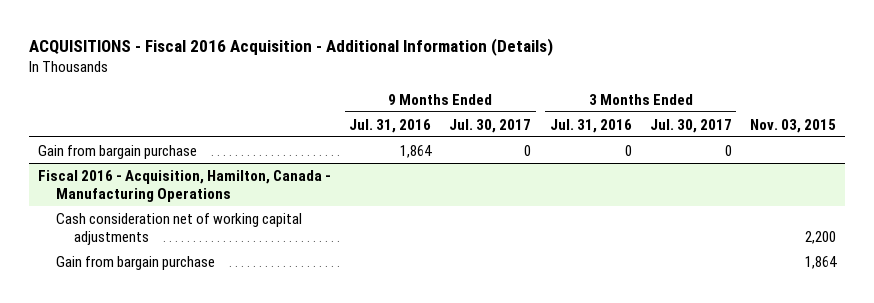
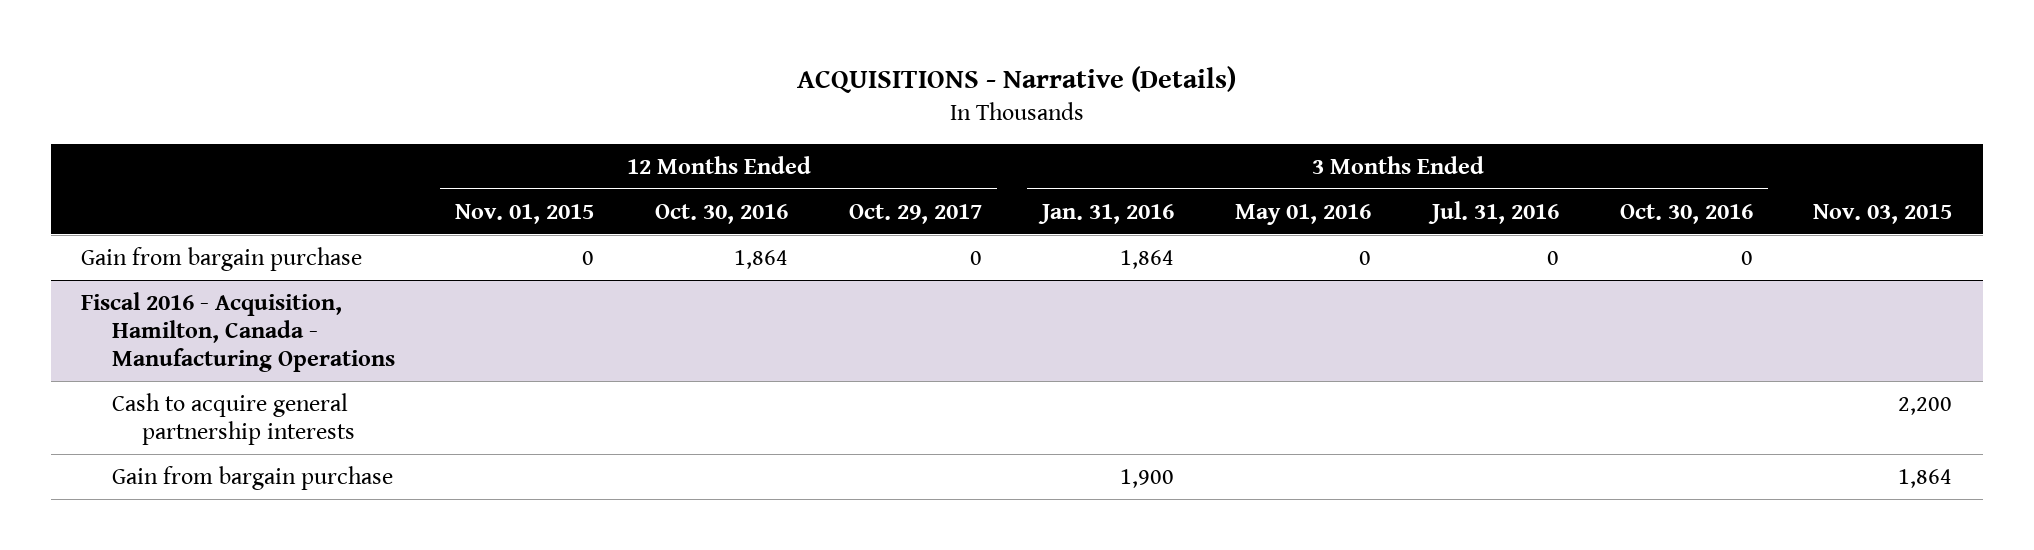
- ACQUISITIONS - Fiscal 2016 Acquisition - Additional Information (Details)
+ ACQUISITIONS - Narrative (Details)
- | 9 Months Ended Jul. 31, 2016 | 9 Months Ended Jul. 30, 2017 | 3 Months Ended Jul. 31, 2016 | 3 Months Ended Jul. 30, 2017 | Nov. 03, 2015
+ | 12 Months Ended Nov. 01, 2015 | 12 Months Ended Oct. 30, 2016 | 12 Months Ended Oct. 29, 2017 | 3 Months Ended Jan. 31, 2016 | 3 Months Ended May 01, 2016 | 3 Months Ended Jul. 31, 2016 | 3 Months Ended Oct. 30, 2016 | Nov. 03, 2015
@ Fiscal 2016 - Acquisition, Hamilton, Canada - Manufacturing Operations
- Cash consideration net of working capital adjustments | | | | | 2,200
+ Cash to acquire general partnership interests | | | | | | | | 2,200

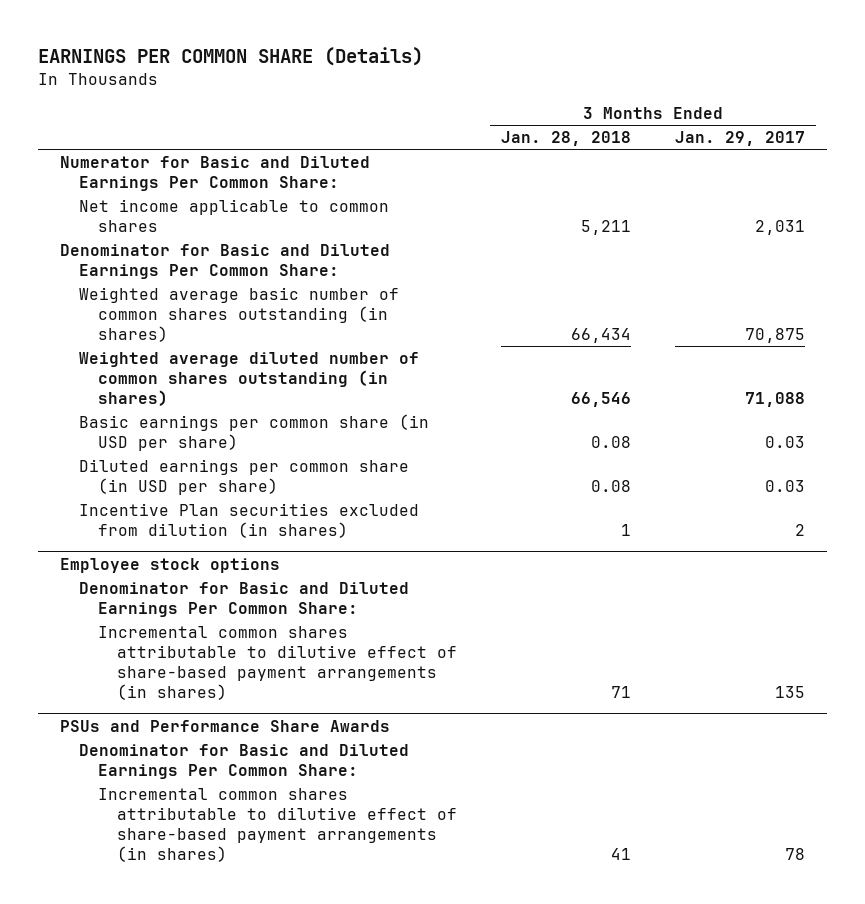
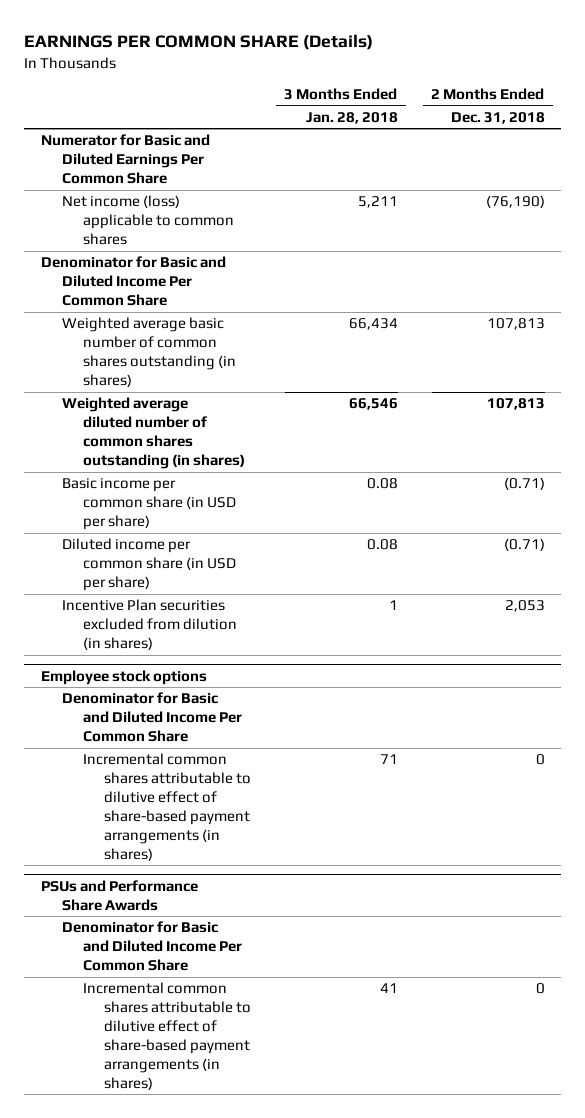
- | 3 Months Ended Jan. 28, 2018 | 3 Months Ended Jan. 29, 2017
+ | 3 Months Ended Jan. 28, 2018 | 2 Months Ended Dec. 31, 2018
- Numerator for Basic and Diluted Earnings Per Common Share:
- Net income applicable to common shares | 5,211 | 2,031
- Denominator for Basic and Diluted Earnings Per Common Share:
+ Numerator for Basic and Diluted Earnings Per Common Share
+ Net income (loss) applicable to common shares | 5,211 | (76,190)
+ Denominator for Basic and Diluted Income Per Common Share
- Basic earnings per common share (in USD per share) | 0.08 | 0.03
- Diluted earnings per common share (in USD per share) | 0.08 | 0.03
+ Basic income per common share (in USD per share) | 0.08 | (0.71)
+ Diluted income per common share (in USD per share) | 0.08 | (0.71)
@ Employee stock options
- Denominator for Basic and Diluted Earnings Per Common Share:
+ Denominator for Basic and Diluted Income Per Common Share
@ PSUs and Performance Share Awards
- Denominator for Basic and Diluted Earnings Per Common Share:
+ Denominator for Basic and Diluted Income Per Common Share

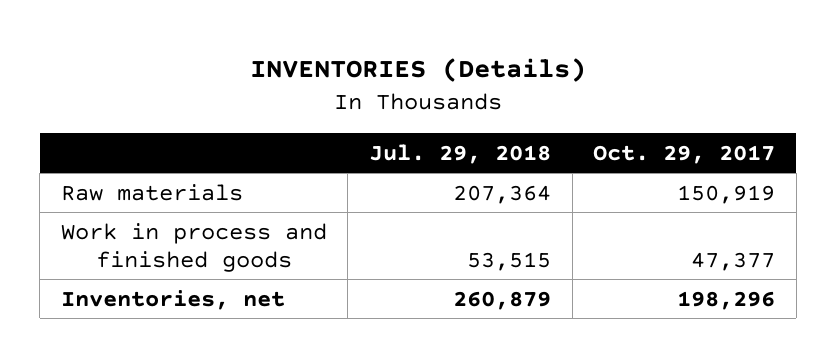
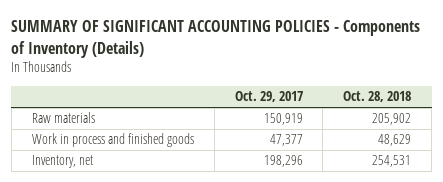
- INVENTORIES (Details)
+ SUMMARY OF SIGNIFICANT ACCOUNTING POLICIES - Components of Inventory (Details)
- | Jul. 29, 2018 | Oct. 29, 2017
+ | Oct. 29, 2017 | Oct. 28, 2018
- Inventories, net | 260,879 | 198,296
+ Inventory, net | 198,296 | 254,531

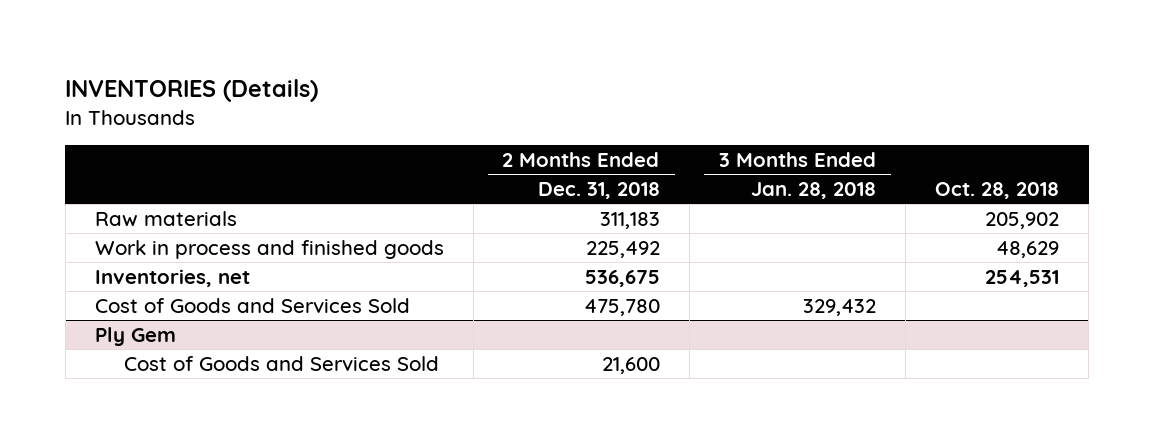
- SUMMARY OF SIGNIFICANT ACCOUNTING POLICIES - Components of Inventory (Details)
+ INVENTORIES (Details)
- | Oct. 29, 2017 | Oct. 28, 2018
+ | 2 Months Ended Dec. 31, 2018 | 3 Months Ended Jan. 28, 2018 | Oct. 28, 2018
- Inventory, net | 198,296 | 254,531
+ Inventories, net | 536,675 | | 254,531
+ Cost of Goods and Services Sold | 475,780 | 329,432 |
+ Ply Gem
+ Cost of Goods and Services Sold | 21,600 | |

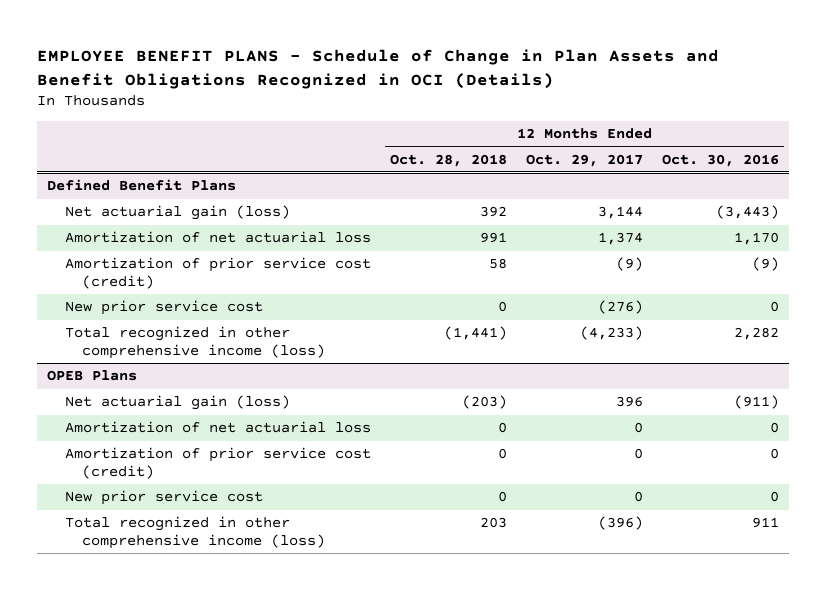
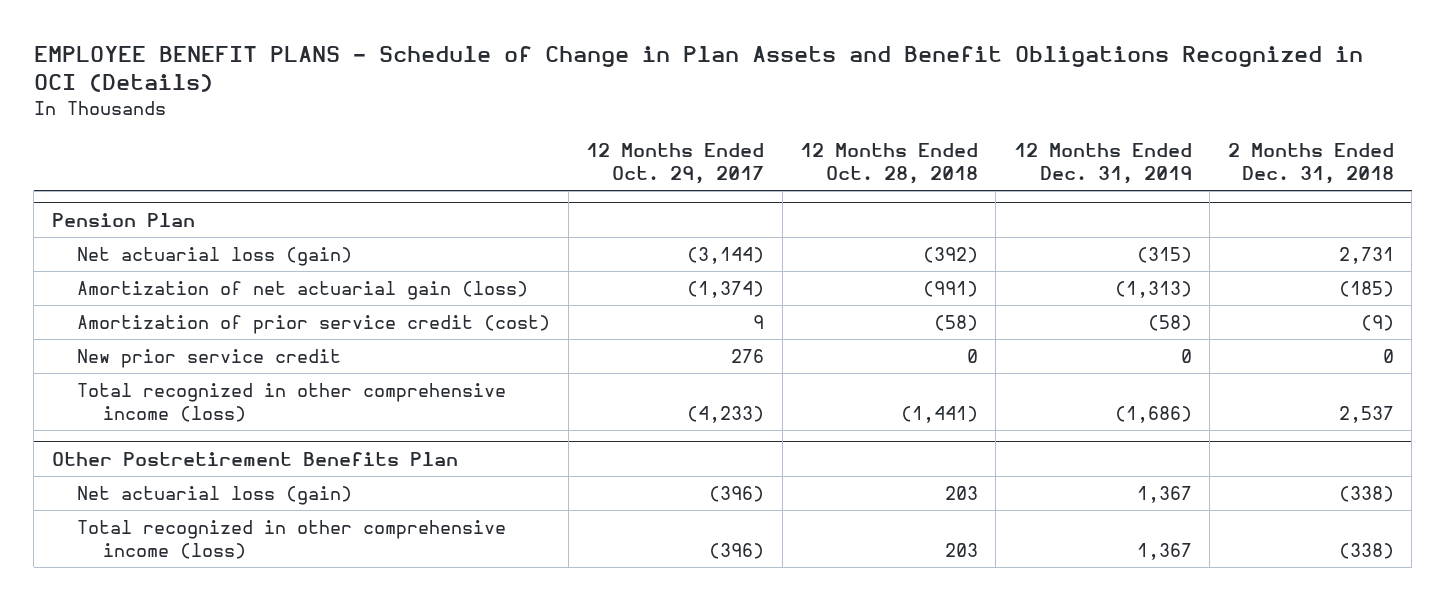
- | 12 Months Ended Oct. 28, 2018 | 12 Months Ended Oct. 29, 2017 | 12 Months Ended Oct. 30, 2016
+ | 12 Months Ended Oct. 29, 2017 | 12 Months Ended Oct. 28, 2018 | 12 Months Ended Dec. 31, 2019 | 2 Months Ended Dec. 31, 2018
- Defined Benefit Plans
- Net actuarial gain (loss) | 392 | 3,144 | (3,443)
- Amortization of net actuarial loss | 991 | 1,374 | 1,170
- Amortization of prior service cost (credit) | 58 | (9) | (9)
- New prior service cost | 0 | (276) | 0
+ Pension Plan
+ Net actuarial loss (gain) | (3,144) | (392) | (315) | 2,731
+ Amortization of net actuarial gain (loss) | (1,374) | (991) | (1,313) | (185)
+ Amortization of prior service credit (cost) | 9 | (58) | (58) | (9)
+ New prior service credit | 276 | 0 | 0 | 0
- OPEB Plans
- Net actuarial gain (loss) | (203) | 396 | (911)
- Amortization of net actuarial loss | 0 | 0 | 0
- Amortization of prior service cost (credit) | 0 | 0 | 0
- New prior service cost | 0 | 0 | 0
+ Other Postretirement Benefits Plan
+ Net actuarial loss (gain) | (396) | 203 | 1,367 | (338)

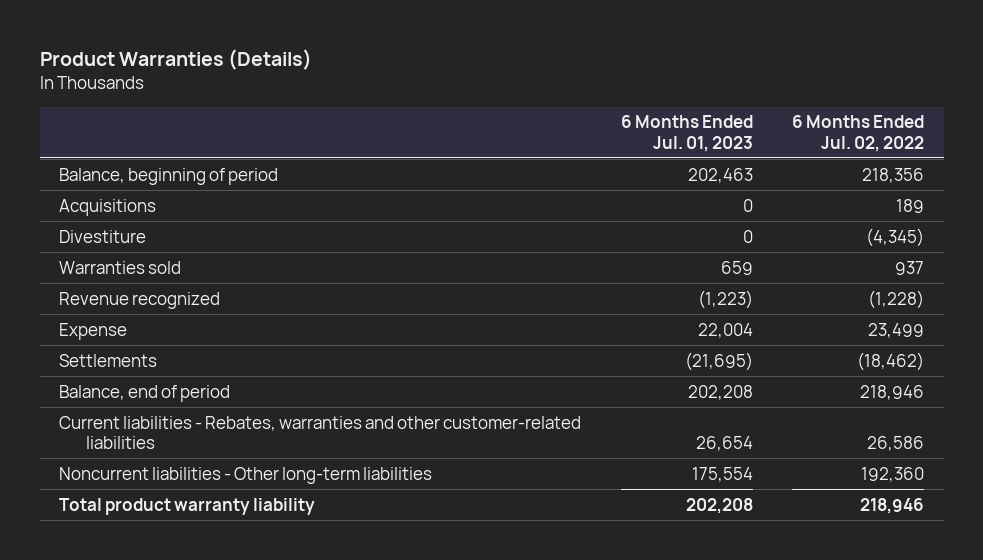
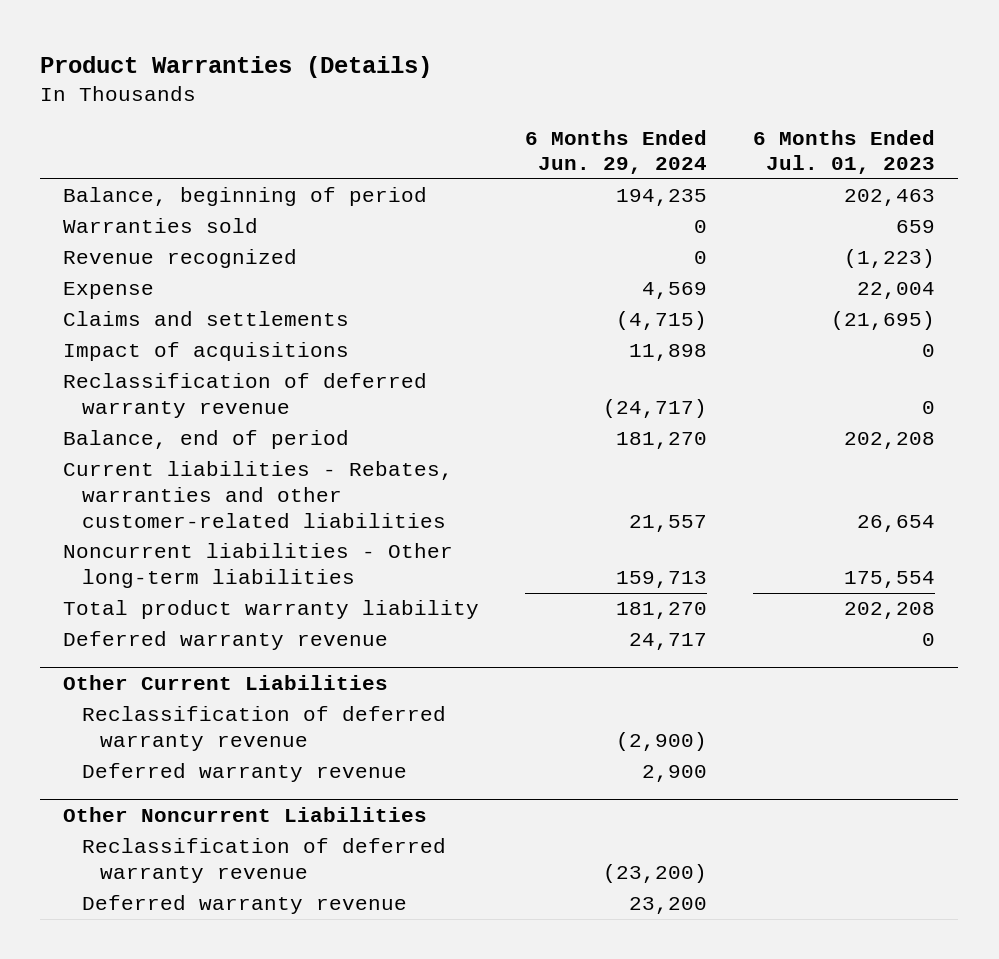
- | 6 Months Ended Jul. 01, 2023 | 6 Months Ended Jul. 02, 2022
+ | 6 Months Ended Jun. 29, 2024 | 6 Months Ended Jul. 01, 2023
- Acquisitions | 0 | 189
- Divestiture | 0 | (4,345)
- Settlements | (21,695) | (18,462)
+ Claims and settlements | (4,715) | (21,695)
+ Impact of acquisitions | 11,898 | 0
+ Reclassification of deferred warranty revenue | (24,717) | 0
+ Deferred warranty revenue | 24,717 | 0
+ Other Current Liabilities
+ Reclassification of deferred warranty revenue | (2,900) |
+ Deferred warranty revenue | 2,900 |
+ Other Noncurrent Liabilities
+ Reclassification of deferred warranty revenue | (23,200) |
+ Deferred warranty revenue | 23,200 |

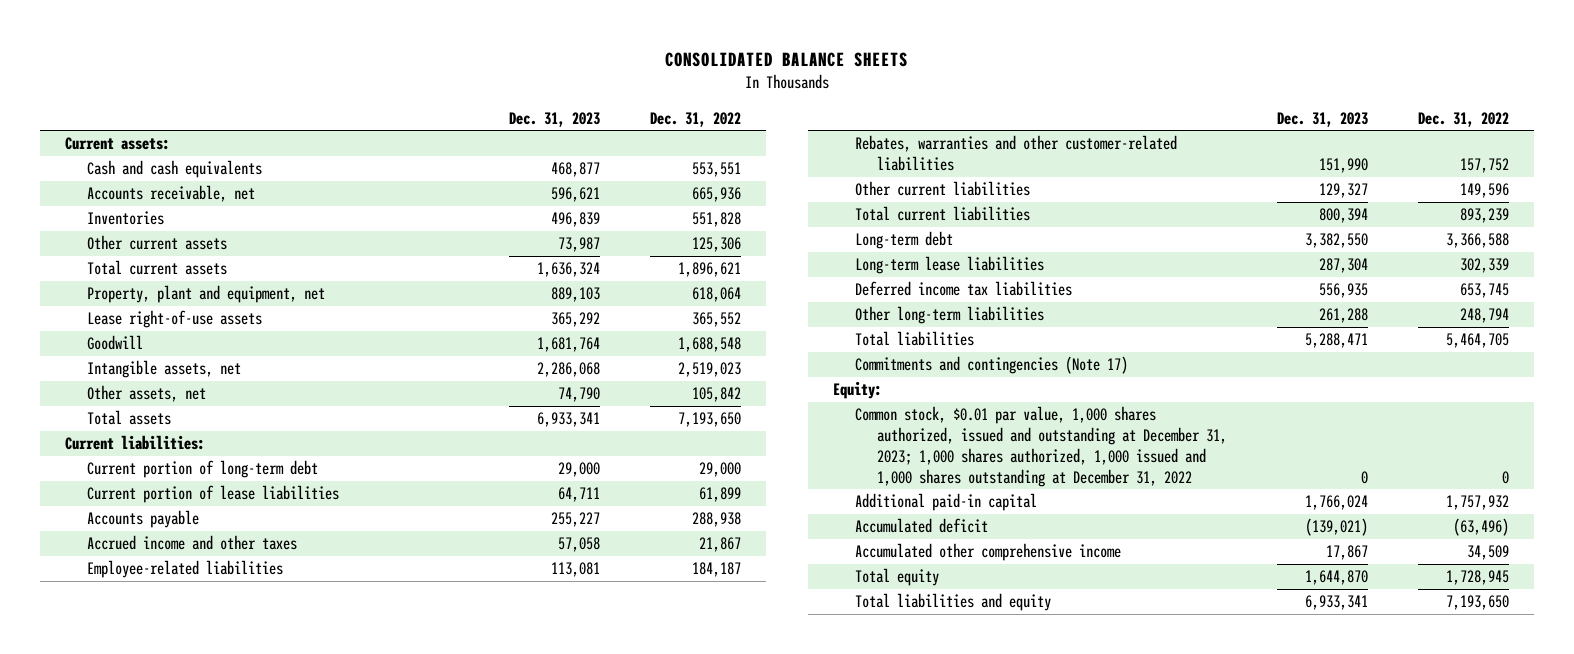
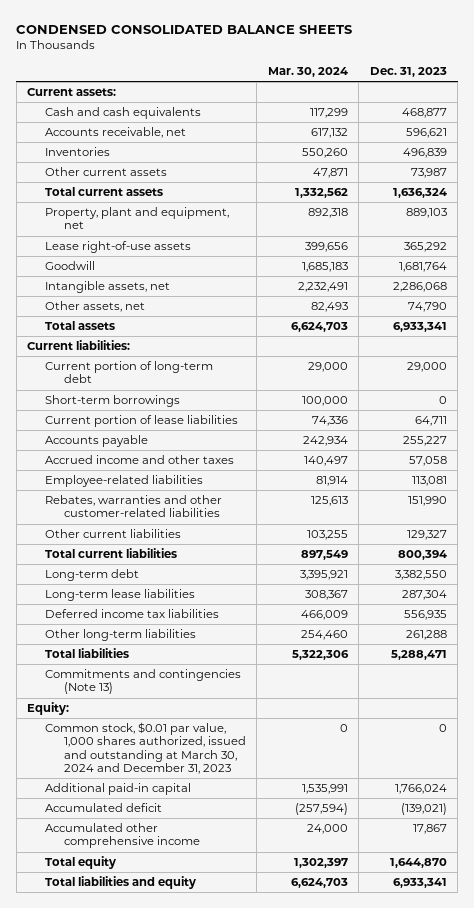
- CONSOLIDATED BALANCE SHEETS
+ CONDENSED CONSOLIDATED BALANCE SHEETS
- | Dec. 31, 2023 | Dec. 31, 2022
+ | Mar. 30, 2024 | Dec. 31, 2023
+ Short-term borrowings | 100,000 | 0
- Commitments and contingencies (Note 17)
+ Commitments and contingencies (Note 13)
- Common stock, $0.01 par value, 1,000 shares authorized, issued and outstanding at December 31, 2023; 1,000 shares authorized, 1,000 issued and 1,000 shares outstanding at December 31, 2022 | 0 | 0
+ Common stock, $0.01 par value, 1,000 shares authorized, issued and outstanding at March 30, 2024 and December 31, 2023 | 0 | 0

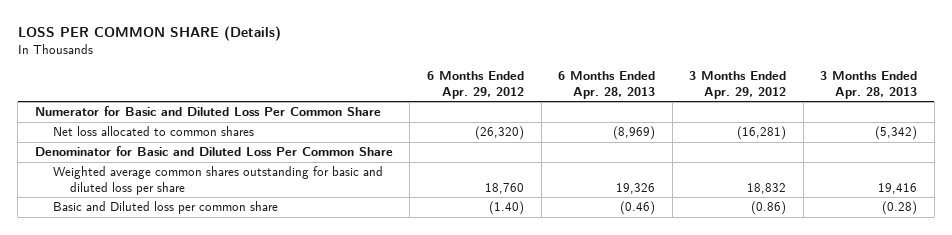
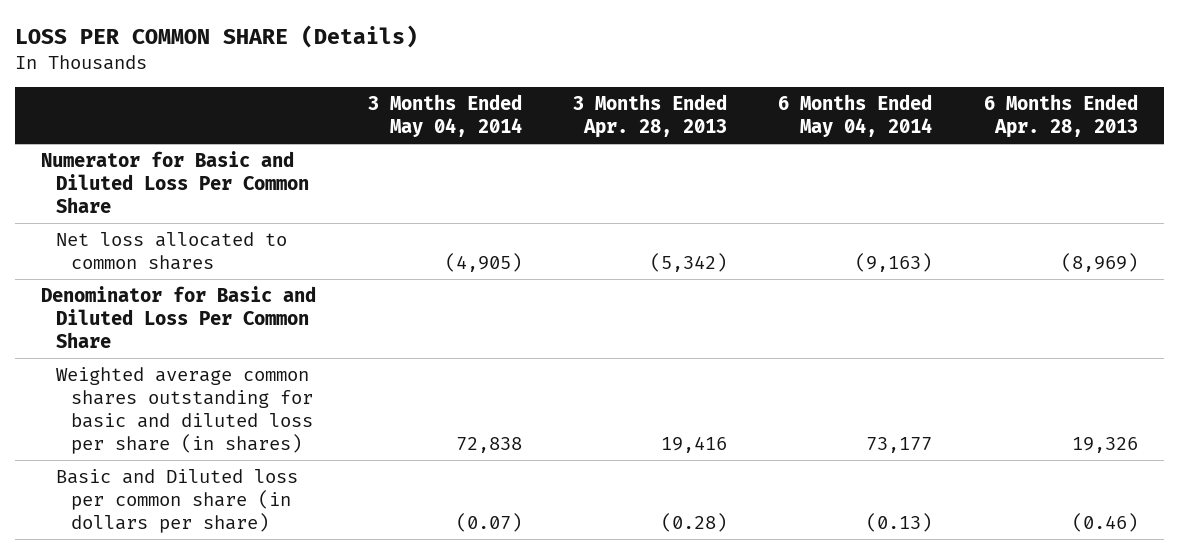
- | 6 Months Ended Apr. 29, 2012 | 6 Months Ended Apr. 28, 2013 | 3 Months Ended Apr. 29, 2012 | 3 Months Ended Apr. 28, 2013
+ | 3 Months Ended May 04, 2014 | 3 Months Ended Apr. 28, 2013 | 6 Months Ended May 04, 2014 | 6 Months Ended Apr. 28, 2013
- Weighted average common shares outstanding for basic and diluted loss per share | 18,760 | 19,326 | 18,832 | 19,416
- Basic and Diluted loss per common share | (1.40) | (0.46) | (0.86) | (0.28)
+ Weighted average common shares outstanding for basic and diluted loss per share (in shares) | 72,838 | 19,416 | 73,177 | 19,326
+ Basic and Diluted loss per common share (in dollars per share) | (0.07) | (0.28) | (0.13) | (0.46)

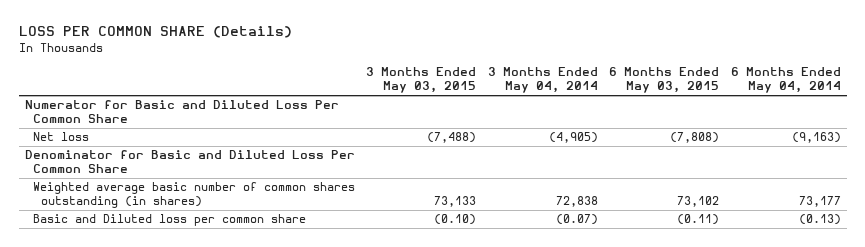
- | 3 Months Ended May 04, 2014 | 3 Months Ended Apr. 28, 2013 | 6 Months Ended May 04, 2014 | 6 Months Ended Apr. 28, 2013
+ | 3 Months Ended May 03, 2015 | 3 Months Ended May 04, 2014 | 6 Months Ended May 03, 2015 | 6 Months Ended May 04, 2014
- Net loss allocated to common shares | (4,905) | (5,342) | (9,163) | (8,969)
+ Net loss | (7,488) | (4,905) | (7,808) | (9,163)
- Weighted average common shares outstanding for basic and diluted loss per share (in shares) | 72,838 | 19,416 | 73,177 | 19,326
- Basic and Diluted loss per common share (in dollars per share) | (0.07) | (0.28) | (0.13) | (0.46)
+ Weighted average basic number of common shares outstanding (in shares) | 73,133 | 72,838 | 73,102 | 73,177
+ Basic and Diluted loss per common share | (0.10) | (0.07) | (0.11) | (0.13)

